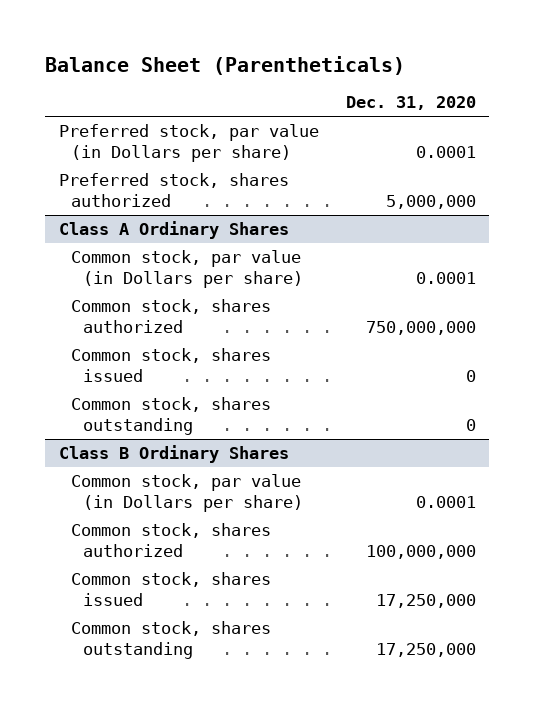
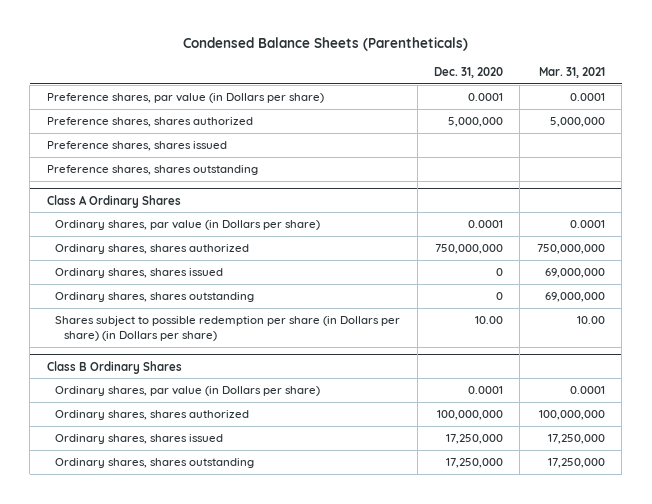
- Balance Sheet (Parentheticals)
+ Condensed Balance Sheets (Parentheticals)
- | Dec. 31, 2020
+ | Dec. 31, 2020 | Mar. 31, 2021
- Preferred stock, par value (in Dollars per share) | 0.0001
- Preferred stock, shares authorized | 5,000,000
+ Preference shares, par value (in Dollars per share) | 0.0001 | 0.0001
+ Preference shares, shares authorized | 5,000,000 | 5,000,000
+ Preference shares, shares issued
+ Preference shares, shares outstanding
@ Class A Ordinary Shares
- Common stock, par value (in Dollars per share) | 0.0001
- Common stock, shares authorized | 750,000,000
- Common stock, shares issued | 0
- Common stock, shares outstanding | 0
+ Ordinary shares, par value (in Dollars per share) | 0.0001 | 0.0001
+ Ordinary shares, shares authorized | 750,000,000 | 750,000,000
+ Ordinary shares, shares issued | 0 | 69,000,000
+ Ordinary shares, shares outstanding | 0 | 69,000,000
+ Shares subject to possible redemption per share (in Dollars per share) (in Dollars per share) | 10.00 | 10.00
@ Class B Ordinary Shares
- Common stock, par value (in Dollars per share) | 0.0001
- Common stock, shares authorized | 100,000,000
- Common stock, shares issued | 17,250,000
- Common stock, shares outstanding | 17,250,000
+ Ordinary shares, par value (in Dollars per share) | 0.0001 | 0.0001
+ Ordinary shares, shares authorized | 100,000,000 | 100,000,000
+ Ordinary shares, shares issued | 17,250,000 | 17,250,000
+ Ordinary shares, shares outstanding | 17,250,000 | 17,250,000

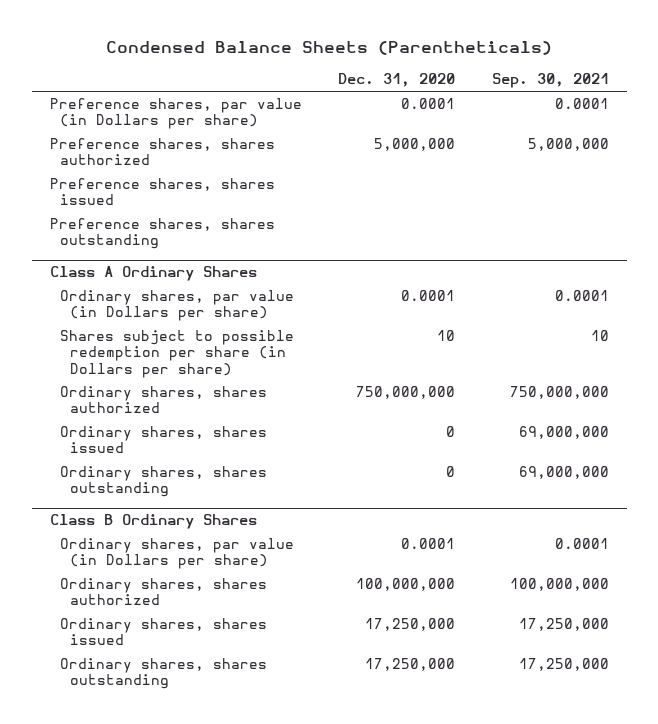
- | Dec. 31, 2020 | Mar. 31, 2021
+ | Dec. 31, 2020 | Sep. 30, 2021
@ Class A Ordinary Shares
+ Shares subject to possible redemption per share (in Dollars per share) | 10 | 10
- Shares subject to possible redemption per share (in Dollars per share) (in Dollars per share) | 10.00 | 10.00

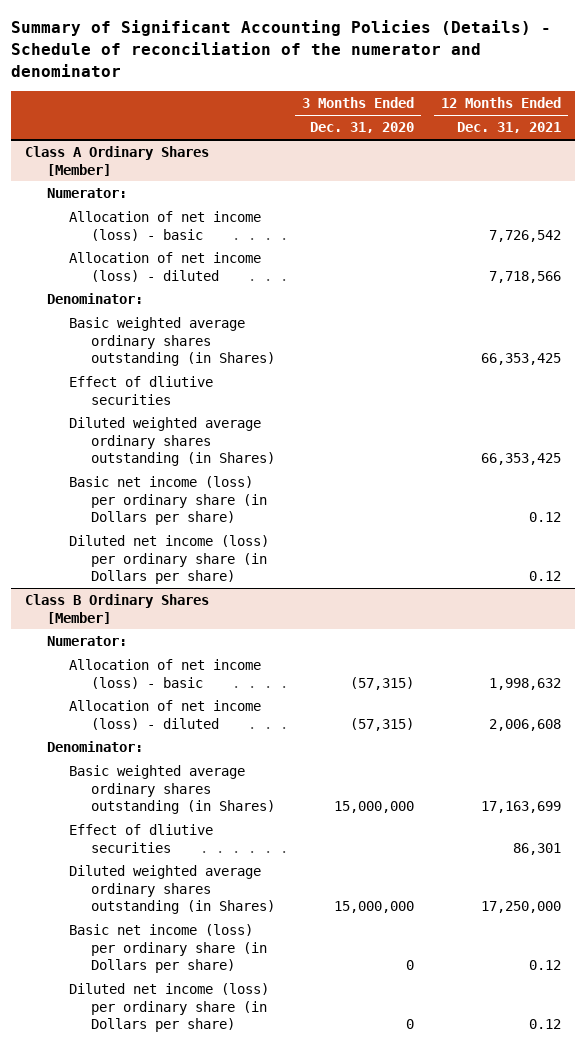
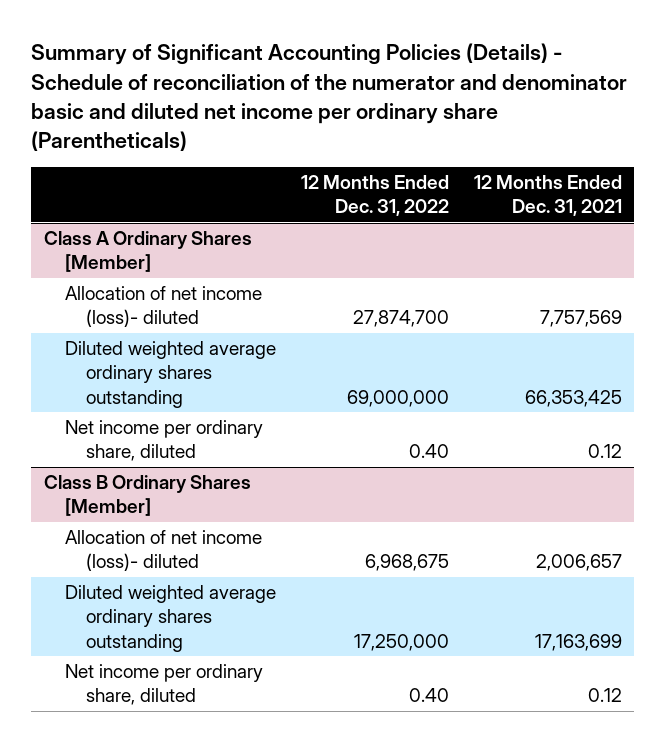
- Summary of Significant Accounting Policies (Details) - Schedule of reconciliation of the numerator and denominator
+ Summary of Significant Accounting Policies (Details) - Schedule of reconciliation of the numerator and denominator basic and diluted net income per ordinary share (Parentheticals)
- | 3 Months Ended Dec. 31, 2020 | 12 Months Ended Dec. 31, 2021
+ | 12 Months Ended Dec. 31, 2022 | 12 Months Ended Dec. 31, 2021
@ Class A Ordinary Shares [Member]
- Numerator:
- Allocation of net income (loss) - basic | | 7,726,542
- Allocation of net income (loss) - diluted | | 7,718,566
- Denominator:
- Basic weighted average ordinary shares outstanding (in Shares) | | 66,353,425
- Effect of dliutive securities
- Diluted weighted average ordinary shares outstanding (in Shares) | | 66,353,425
- Basic net income (loss) per ordinary share (in Dollars per share) | | 0.12
- Diluted net income (loss) per ordinary share (in Dollars per share) | | 0.12
+ Allocation of net income (loss)- diluted | 27,874,700 | 7,757,569
+ Diluted weighted average ordinary shares outstanding | 69,000,000 | 66,353,425
+ Net income per ordinary share, diluted | 0.40 | 0.12
@ Class B Ordinary Shares [Member]
- Numerator:
- Allocation of net income (loss) - basic | (57,315) | 1,998,632
- Allocation of net income (loss) - diluted | (57,315) | 2,006,608
- Denominator:
- Basic weighted average ordinary shares outstanding (in Shares) | 15,000,000 | 17,163,699
- Effect of dliutive securities | | 86,301
- Diluted weighted average ordinary shares outstanding (in Shares) | 15,000,000 | 17,250,000
- Basic net income (loss) per ordinary share (in Dollars per share) | 0 | 0.12
- Diluted net income (loss) per ordinary share (in Dollars per share) | 0 | 0.12
+ Allocation of net income (loss)- diluted | 6,968,675 | 2,006,657
+ Diluted weighted average ordinary shares outstanding | 17,250,000 | 17,163,699
+ Net income per ordinary share, diluted | 0.40 | 0.12

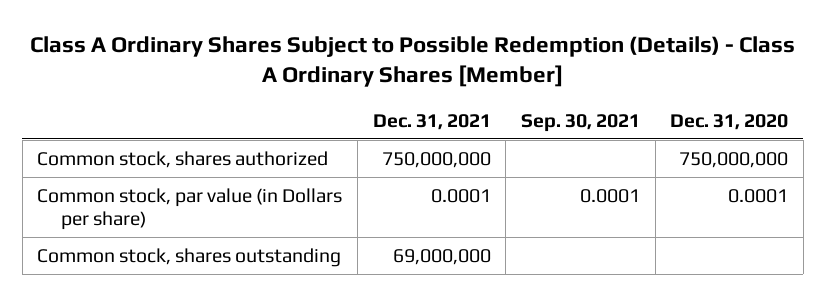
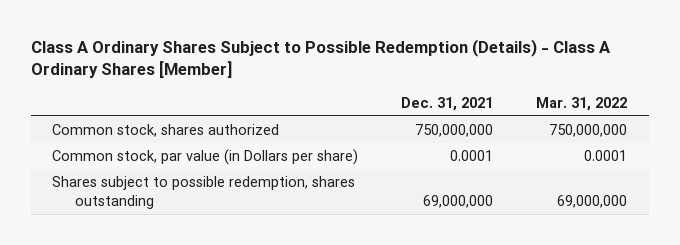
- | Dec. 31, 2021 | Sep. 30, 2021 | Dec. 31, 2020
+ | Dec. 31, 2021 | Mar. 31, 2022
- Common stock, shares outstanding | 69,000,000 | |
+ Shares subject to possible redemption, shares outstanding | 69,000,000 | 69,000,000

